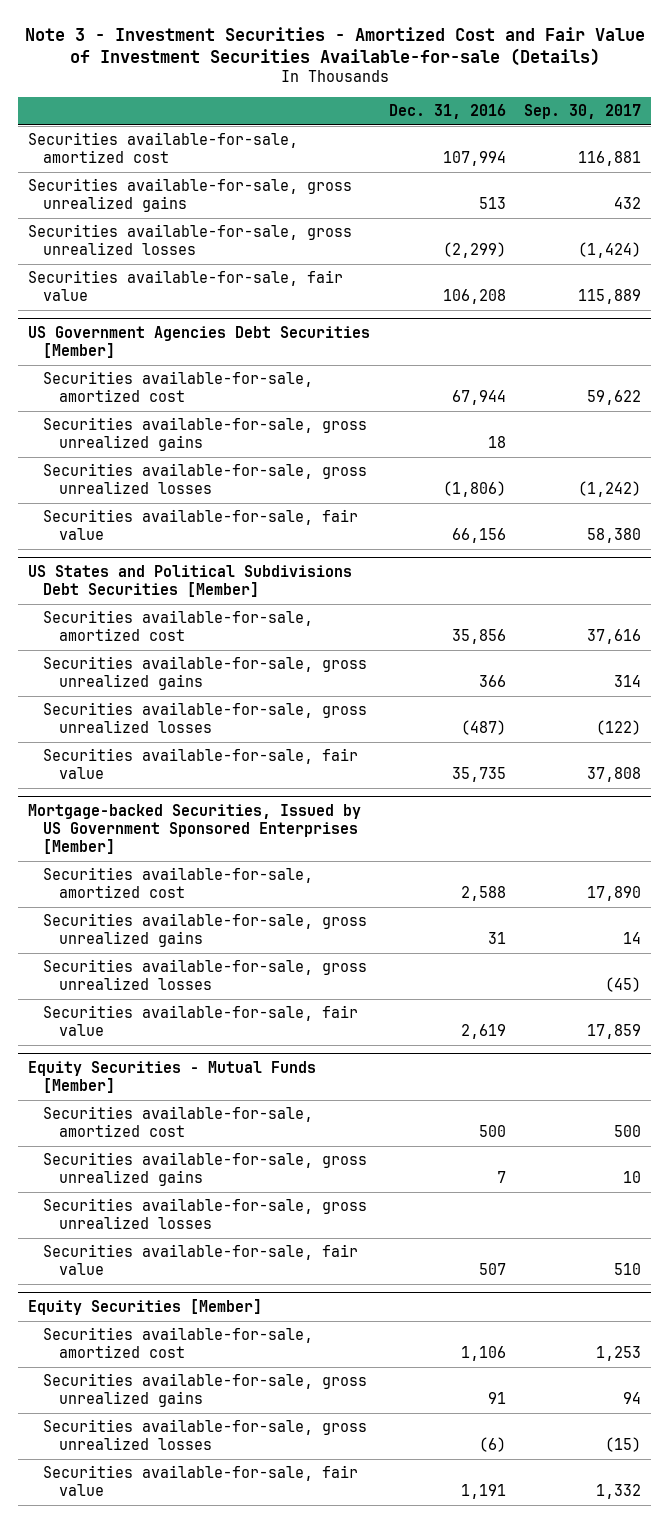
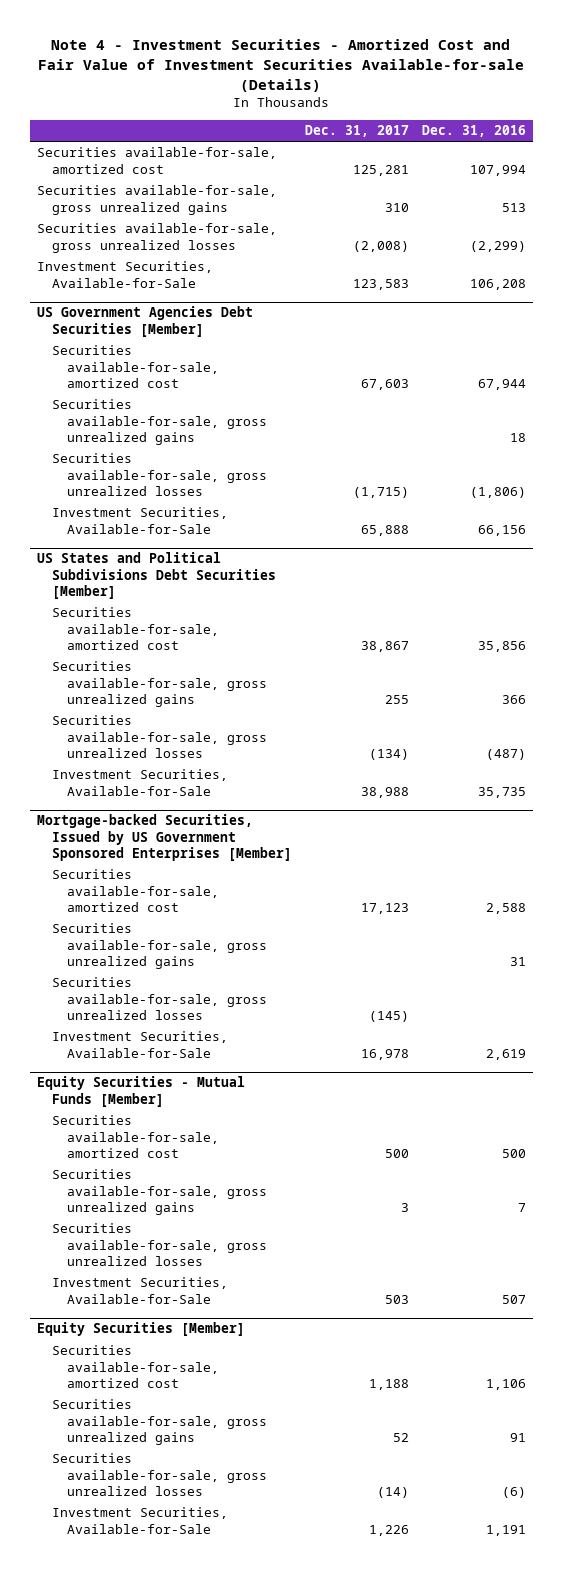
- Note 3 - Investment Securities - Amortized Cost and Fair Value of Investment Securities Available-for-sale (Details)
+ Note 4 - Investment Securities - Amortized Cost and Fair Value of Investment Securities Available-for-sale (Details)
- | Dec. 31, 2016 | Sep. 30, 2017
+ | Dec. 31, 2017 | Dec. 31, 2016
- Securities available-for-sale, fair value | 106,208 | 115,889
+ Investment Securities, Available-for-Sale | 123,583 | 106,208
@ US Government Agencies Debt Securities [Member]
- Securities available-for-sale, fair value | 66,156 | 58,380
+ Investment Securities, Available-for-Sale | 65,888 | 66,156
@ US States and Political Subdivisions Debt Securities [Member]
- Securities available-for-sale, fair value | 35,735 | 37,808
+ Investment Securities, Available-for-Sale | 38,988 | 35,735
@ Mortgage-backed Securities, Issued by US Government Sponsored Enterprises [Member]
- Securities available-for-sale, fair value | 2,619 | 17,859
+ Investment Securities, Available-for-Sale | 16,978 | 2,619
@ Equity Securities - Mutual Funds [Member]
- Securities available-for-sale, fair value | 507 | 510
+ Investment Securities, Available-for-Sale | 503 | 507
@ Equity Securities [Member]
- Securities available-for-sale, fair value | 1,191 | 1,332
+ Investment Securities, Available-for-Sale | 1,226 | 1,191

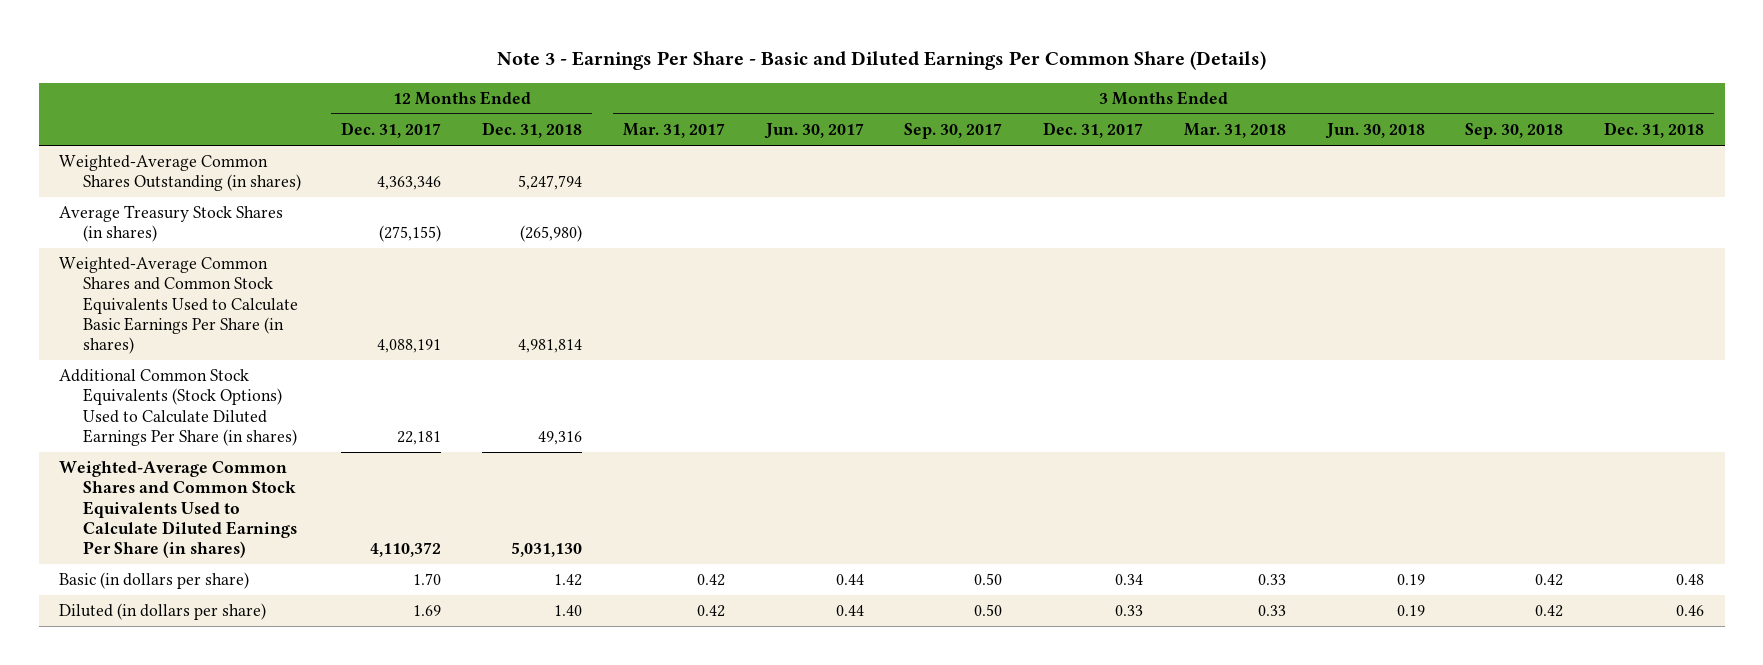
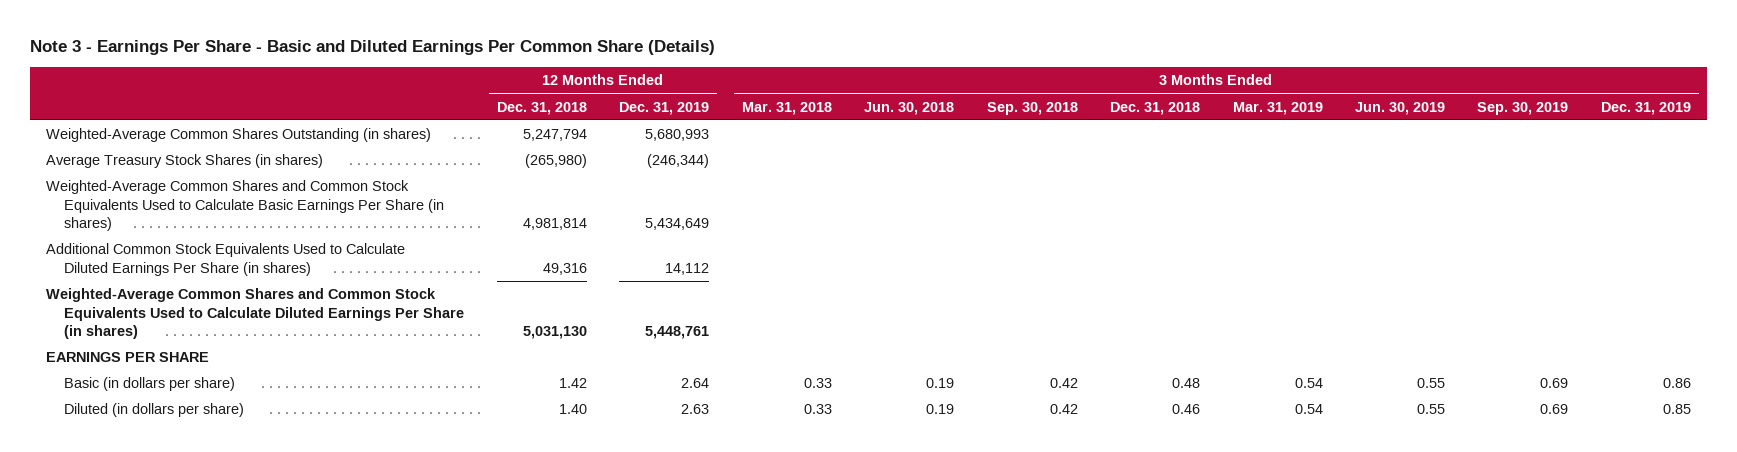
- | 12 Months Ended Dec. 31, 2017 | 12 Months Ended Dec. 31, 2018 | 3 Months Ended Mar. 31, 2017 | 3 Months Ended Jun. 30, 2017 | 3 Months Ended Sep. 30, 2017 | 3 Months Ended Dec. 31, 2017 | 3 Months Ended Mar. 31, 2018 | 3 Months Ended Jun. 30, 2018 | 3 Months Ended Sep. 30, 2018 | 3 Months Ended Dec. 31, 2018
+ | 12 Months Ended Dec. 31, 2018 | 12 Months Ended Dec. 31, 2019 | 3 Months Ended Mar. 31, 2018 | 3 Months Ended Jun. 30, 2018 | 3 Months Ended Sep. 30, 2018 | 3 Months Ended Dec. 31, 2018 | 3 Months Ended Mar. 31, 2019 | 3 Months Ended Jun. 30, 2019 | 3 Months Ended Sep. 30, 2019 | 3 Months Ended Dec. 31, 2019
- Additional Common Stock Equivalents (Stock Options) Used to Calculate Diluted Earnings Per Share (in shares) | 22,181 | 49,316 | | | | | | | |
+ Additional Common Stock Equivalents Used to Calculate Diluted Earnings Per Share (in shares) | 49,316 | 14,112 | | | | | | | |
+ EARNINGS PER SHARE

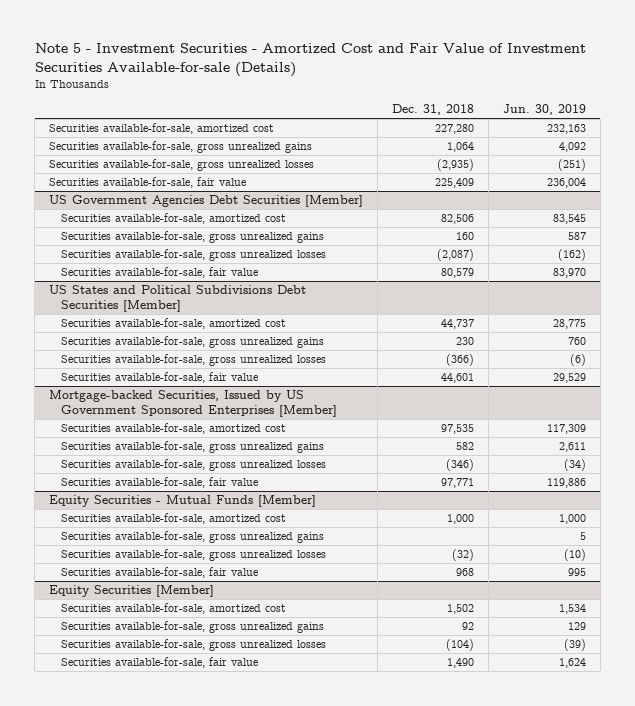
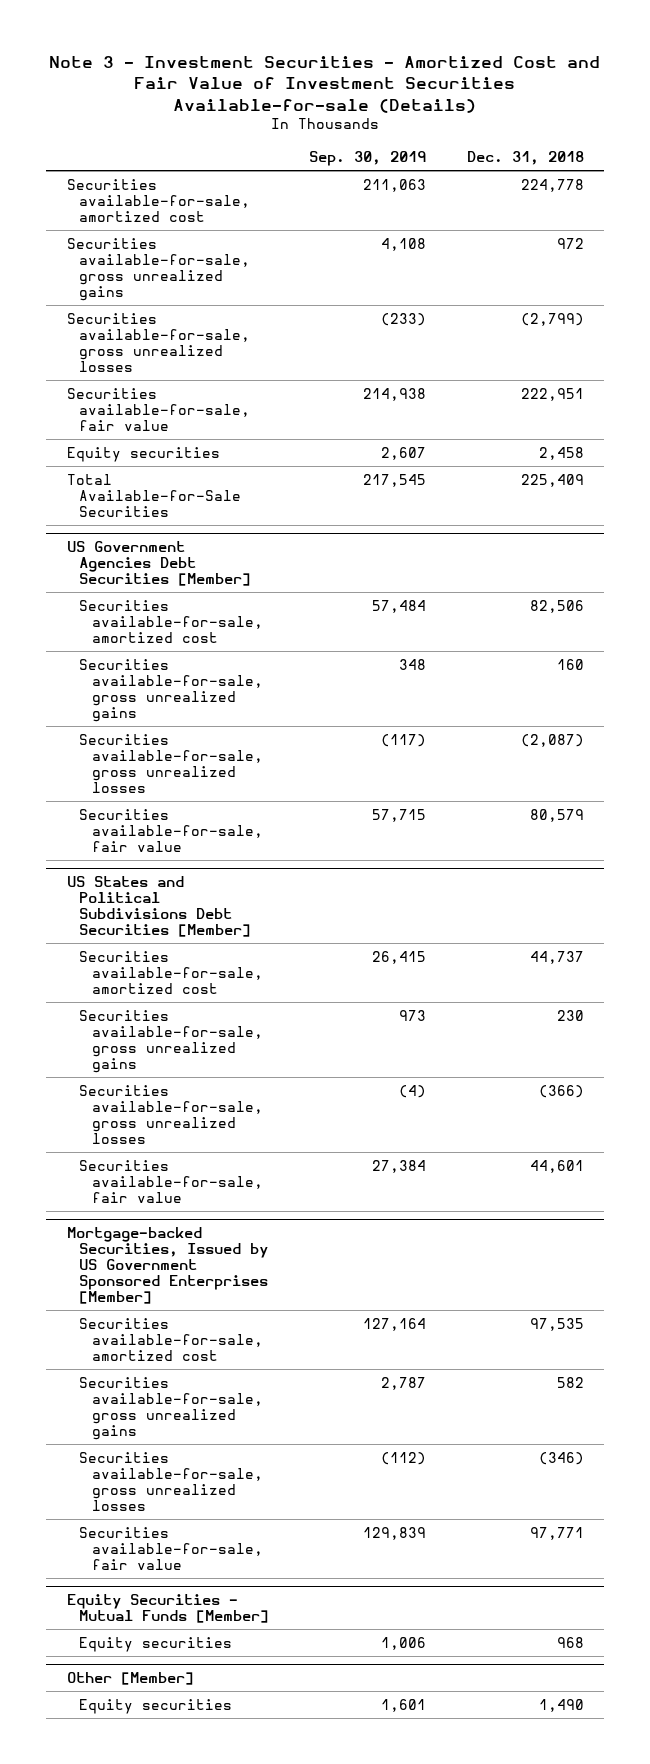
- Note 5 - Investment Securities - Amortized Cost and Fair Value of Investment Securities Available-for-sale (Details)
+ Note 3 - Investment Securities - Amortized Cost and Fair Value of Investment Securities Available-for-sale (Details)
- | Dec. 31, 2018 | Jun. 30, 2019
+ | Sep. 30, 2019 | Dec. 31, 2018
- Securities available-for-sale, amortized cost | 227,280 | 232,163
- Securities available-for-sale, gross unrealized gains | 1,064 | 4,092
- Securities available-for-sale, gross unrealized losses | (2,935) | (251)
- Securities available-for-sale, fair value | 225,409 | 236,004
+ Securities available-for-sale, amortized cost | 211,063 | 224,778
+ Securities available-for-sale, gross unrealized gains | 4,108 | 972
+ Securities available-for-sale, gross unrealized losses | (233) | (2,799)
+ Securities available-for-sale, fair value | 214,938 | 222,951
+ Equity securities | 2,607 | 2,458
+ Total Available-for-Sale Securities | 217,545 | 225,409
@ Equity Securities - Mutual Funds [Member]
- Securities available-for-sale, amortized cost | 1,000 | 1,000
- Securities available-for-sale, gross unrealized gains | | 5
- Securities available-for-sale, gross unrealized losses | (32) | (10)
- Securities available-for-sale, fair value | 968 | 995
- Equity Securities [Member]
- Securities available-for-sale, amortized cost | 1,502 | 1,534
- Securities available-for-sale, gross unrealized gains | 92 | 129
- Securities available-for-sale, gross unrealized losses | (104) | (39)
- Securities available-for-sale, fair value | 1,490 | 1,624
@ Equity Securities - Mutual Funds [Member]
+ Equity securities | 1,006 | 968
+ Other [Member]
+ Equity securities | 1,601 | 1,490

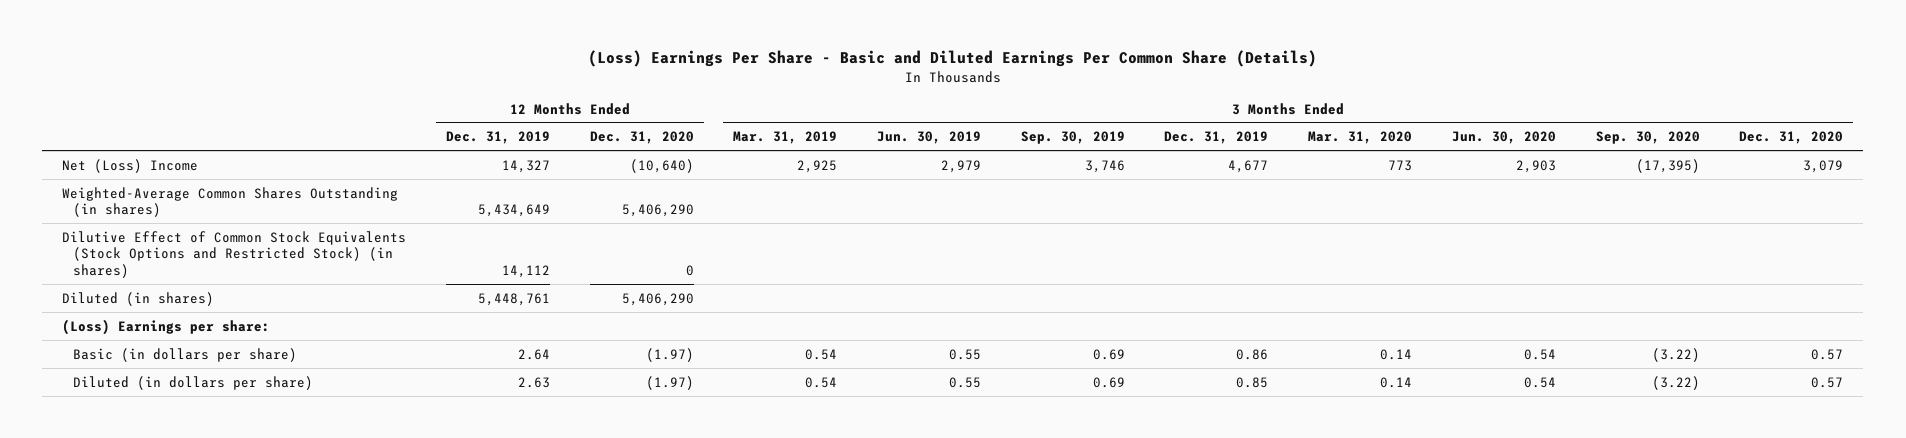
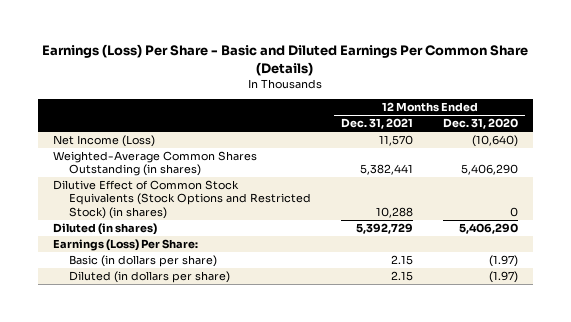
- (Loss) Earnings Per Share - Basic and Diluted Earnings Per Common Share (Details)
+ Earnings (Loss) Per Share - Basic and Diluted Earnings Per Common Share (Details)
- | 12 Months Ended Dec. 31, 2019 | 12 Months Ended Dec. 31, 2020 | 3 Months Ended Mar. 31, 2019 | 3 Months Ended Jun. 30, 2019 | 3 Months Ended Sep. 30, 2019 | 3 Months Ended Dec. 31, 2019 | 3 Months Ended Mar. 31, 2020 | 3 Months Ended Jun. 30, 2020 | 3 Months Ended Sep. 30, 2020 | 3 Months Ended Dec. 31, 2020
+ | 12 Months Ended Dec. 31, 2021 | 12 Months Ended Dec. 31, 2020
- Net (Loss) Income | 14,327 | (10,640) | 2,925 | 2,979 | 3,746 | 4,677 | 773 | 2,903 | (17,395) | 3,079
+ Net Income (Loss) | 11,570 | (10,640)
- (Loss) Earnings per share:
+ Earnings (Loss) Per Share:

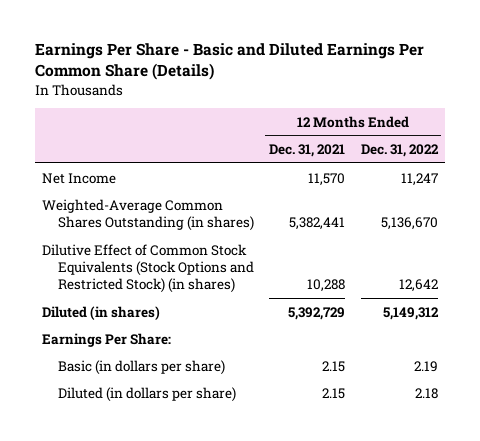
- Earnings (Loss) Per Share - Basic and Diluted Earnings Per Common Share (Details)
+ Earnings Per Share - Basic and Diluted Earnings Per Common Share (Details)
- | 12 Months Ended Dec. 31, 2021 | 12 Months Ended Dec. 31, 2020
+ | 12 Months Ended Dec. 31, 2021 | 12 Months Ended Dec. 31, 2022
- Net Income (Loss) | 11,570 | (10,640)
+ Net Income | 11,570 | 11,247
- Earnings (Loss) Per Share:
+ Earnings Per Share:

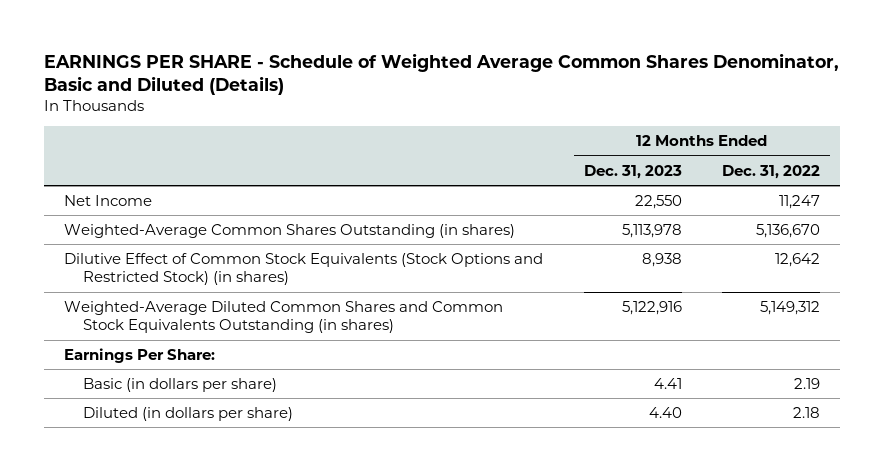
- Earnings Per Share - Basic and Diluted Earnings Per Common Share (Details)
+ EARNINGS PER SHARE - Schedule of Weighted Average Common Shares Denominator, Basic and Diluted (Details)
- | 12 Months Ended Dec. 31, 2021 | 12 Months Ended Dec. 31, 2022
+ | 12 Months Ended Dec. 31, 2023 | 12 Months Ended Dec. 31, 2022
- Diluted (in shares) | 5,392,729 | 5,149,312
+ Weighted-Average Diluted Common Shares and Common Stock Equivalents Outstanding (in shares) | 5,122,916 | 5,149,312

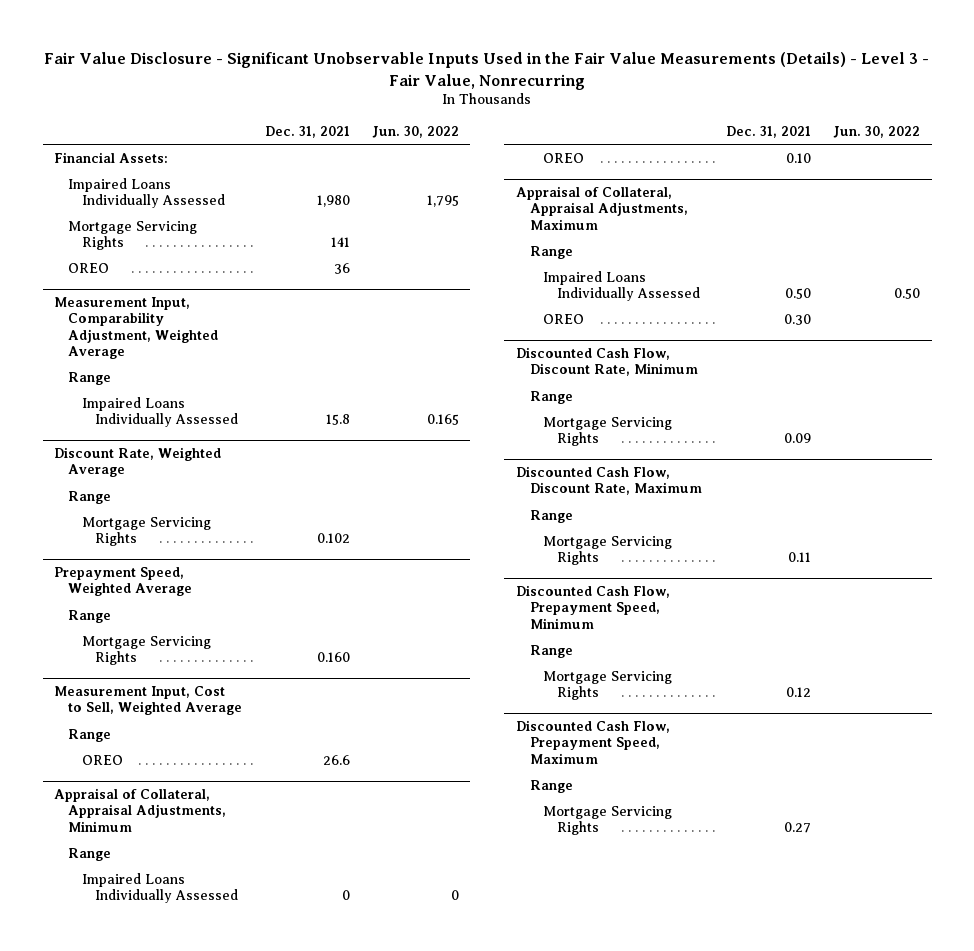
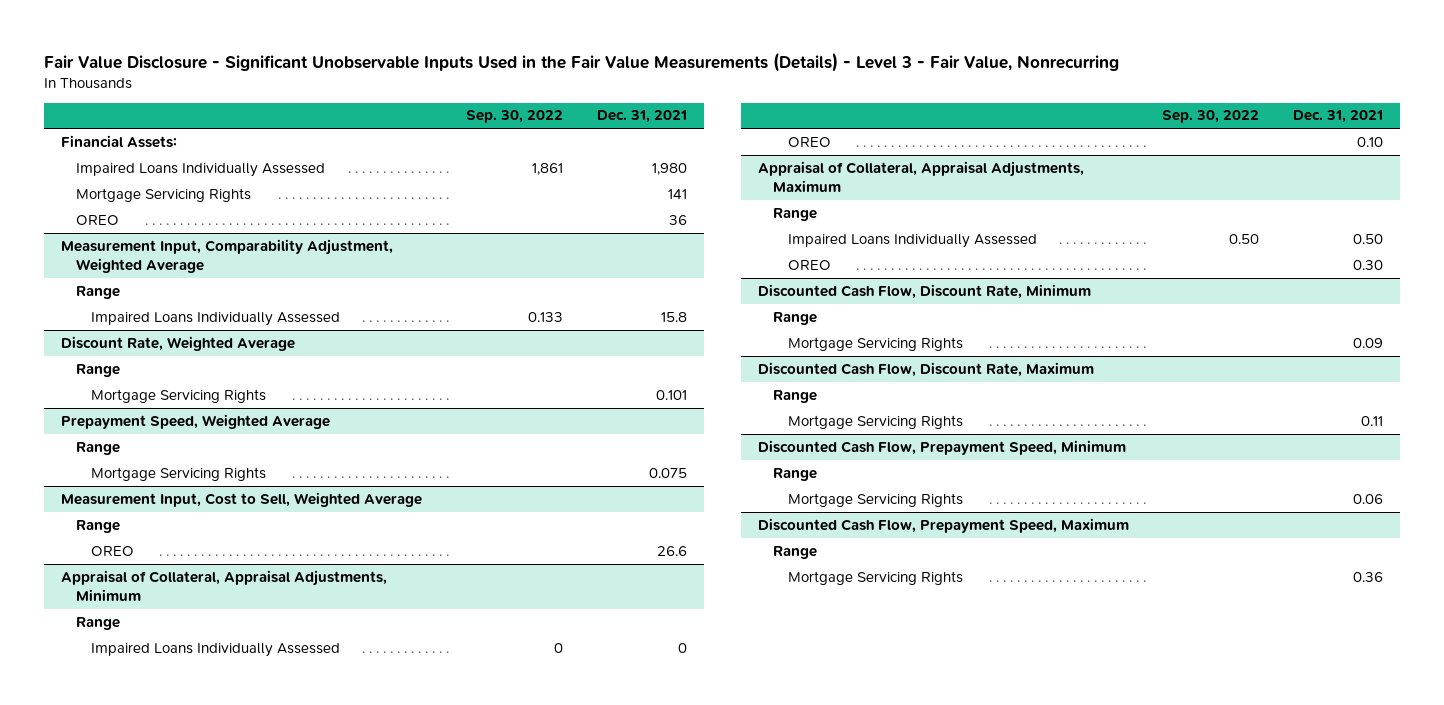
- | Dec. 31, 2021 | Jun. 30, 2022
+ | Sep. 30, 2022 | Dec. 31, 2021
@ Discount Rate, Weighted Average
- Mortgage Servicing Rights | 0.102 |
+ Mortgage Servicing Rights | | 0.101
@ Prepayment Speed, Weighted Average
- Mortgage Servicing Rights | 0.160 |
+ Mortgage Servicing Rights | | 0.075
@ Discounted Cash Flow, Prepayment Speed, Minimum
- Mortgage Servicing Rights | 0.12 |
+ Mortgage Servicing Rights | | 0.06
@ Discounted Cash Flow, Prepayment Speed, Maximum
- Mortgage Servicing Rights | 0.27 |
+ Mortgage Servicing Rights | | 0.36

